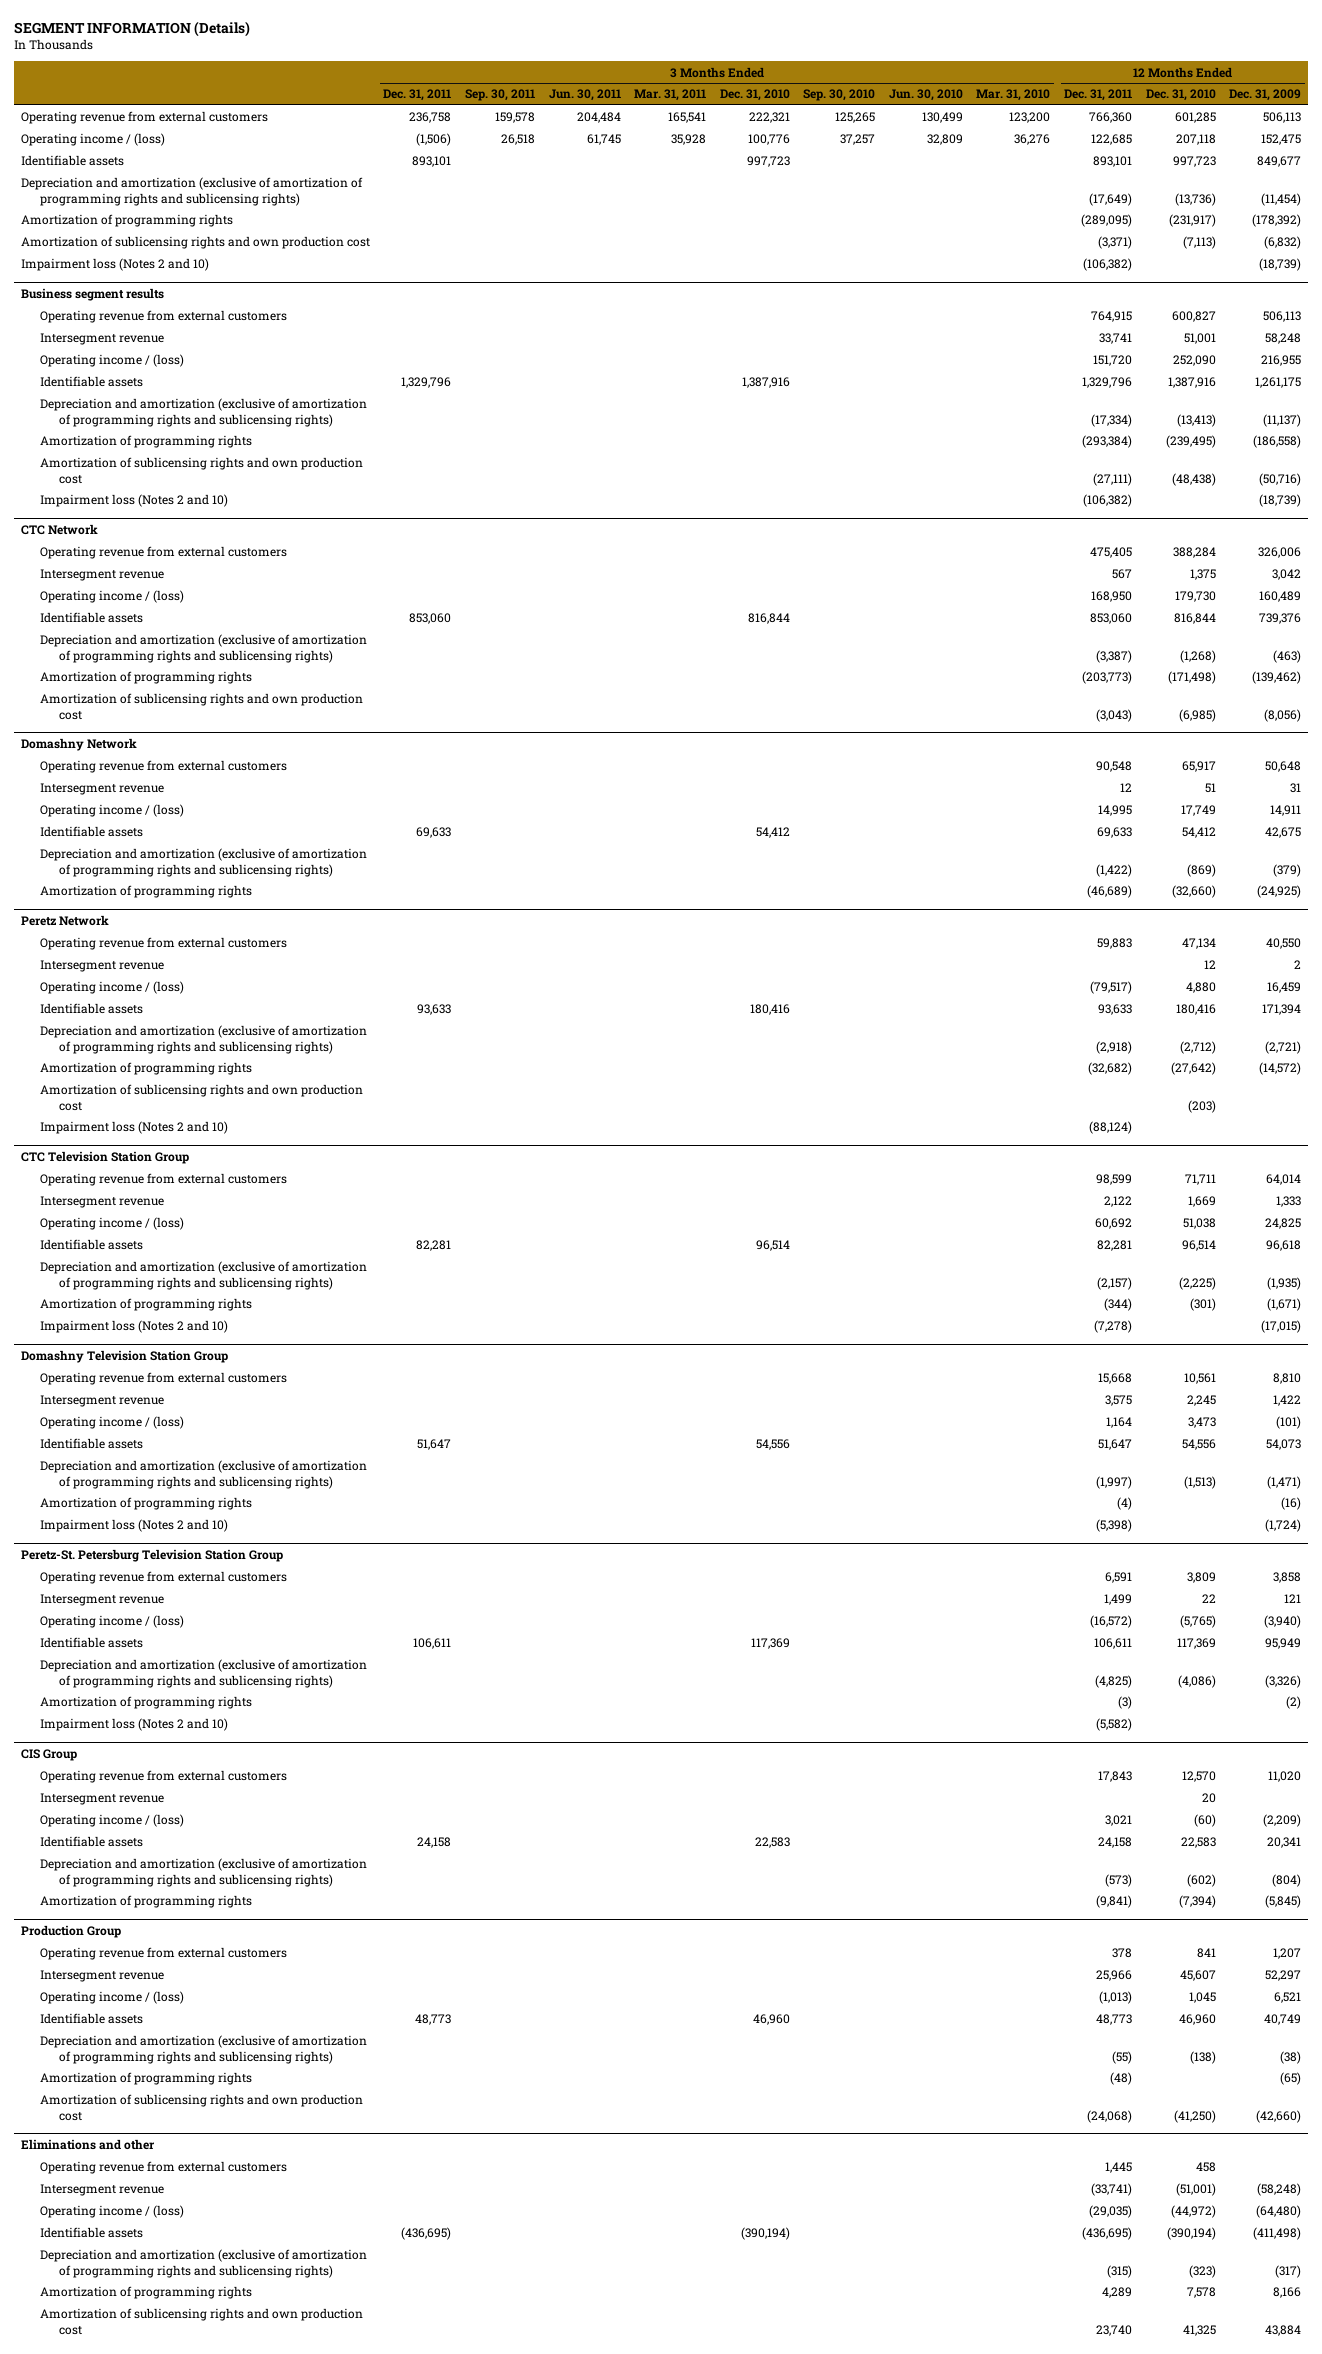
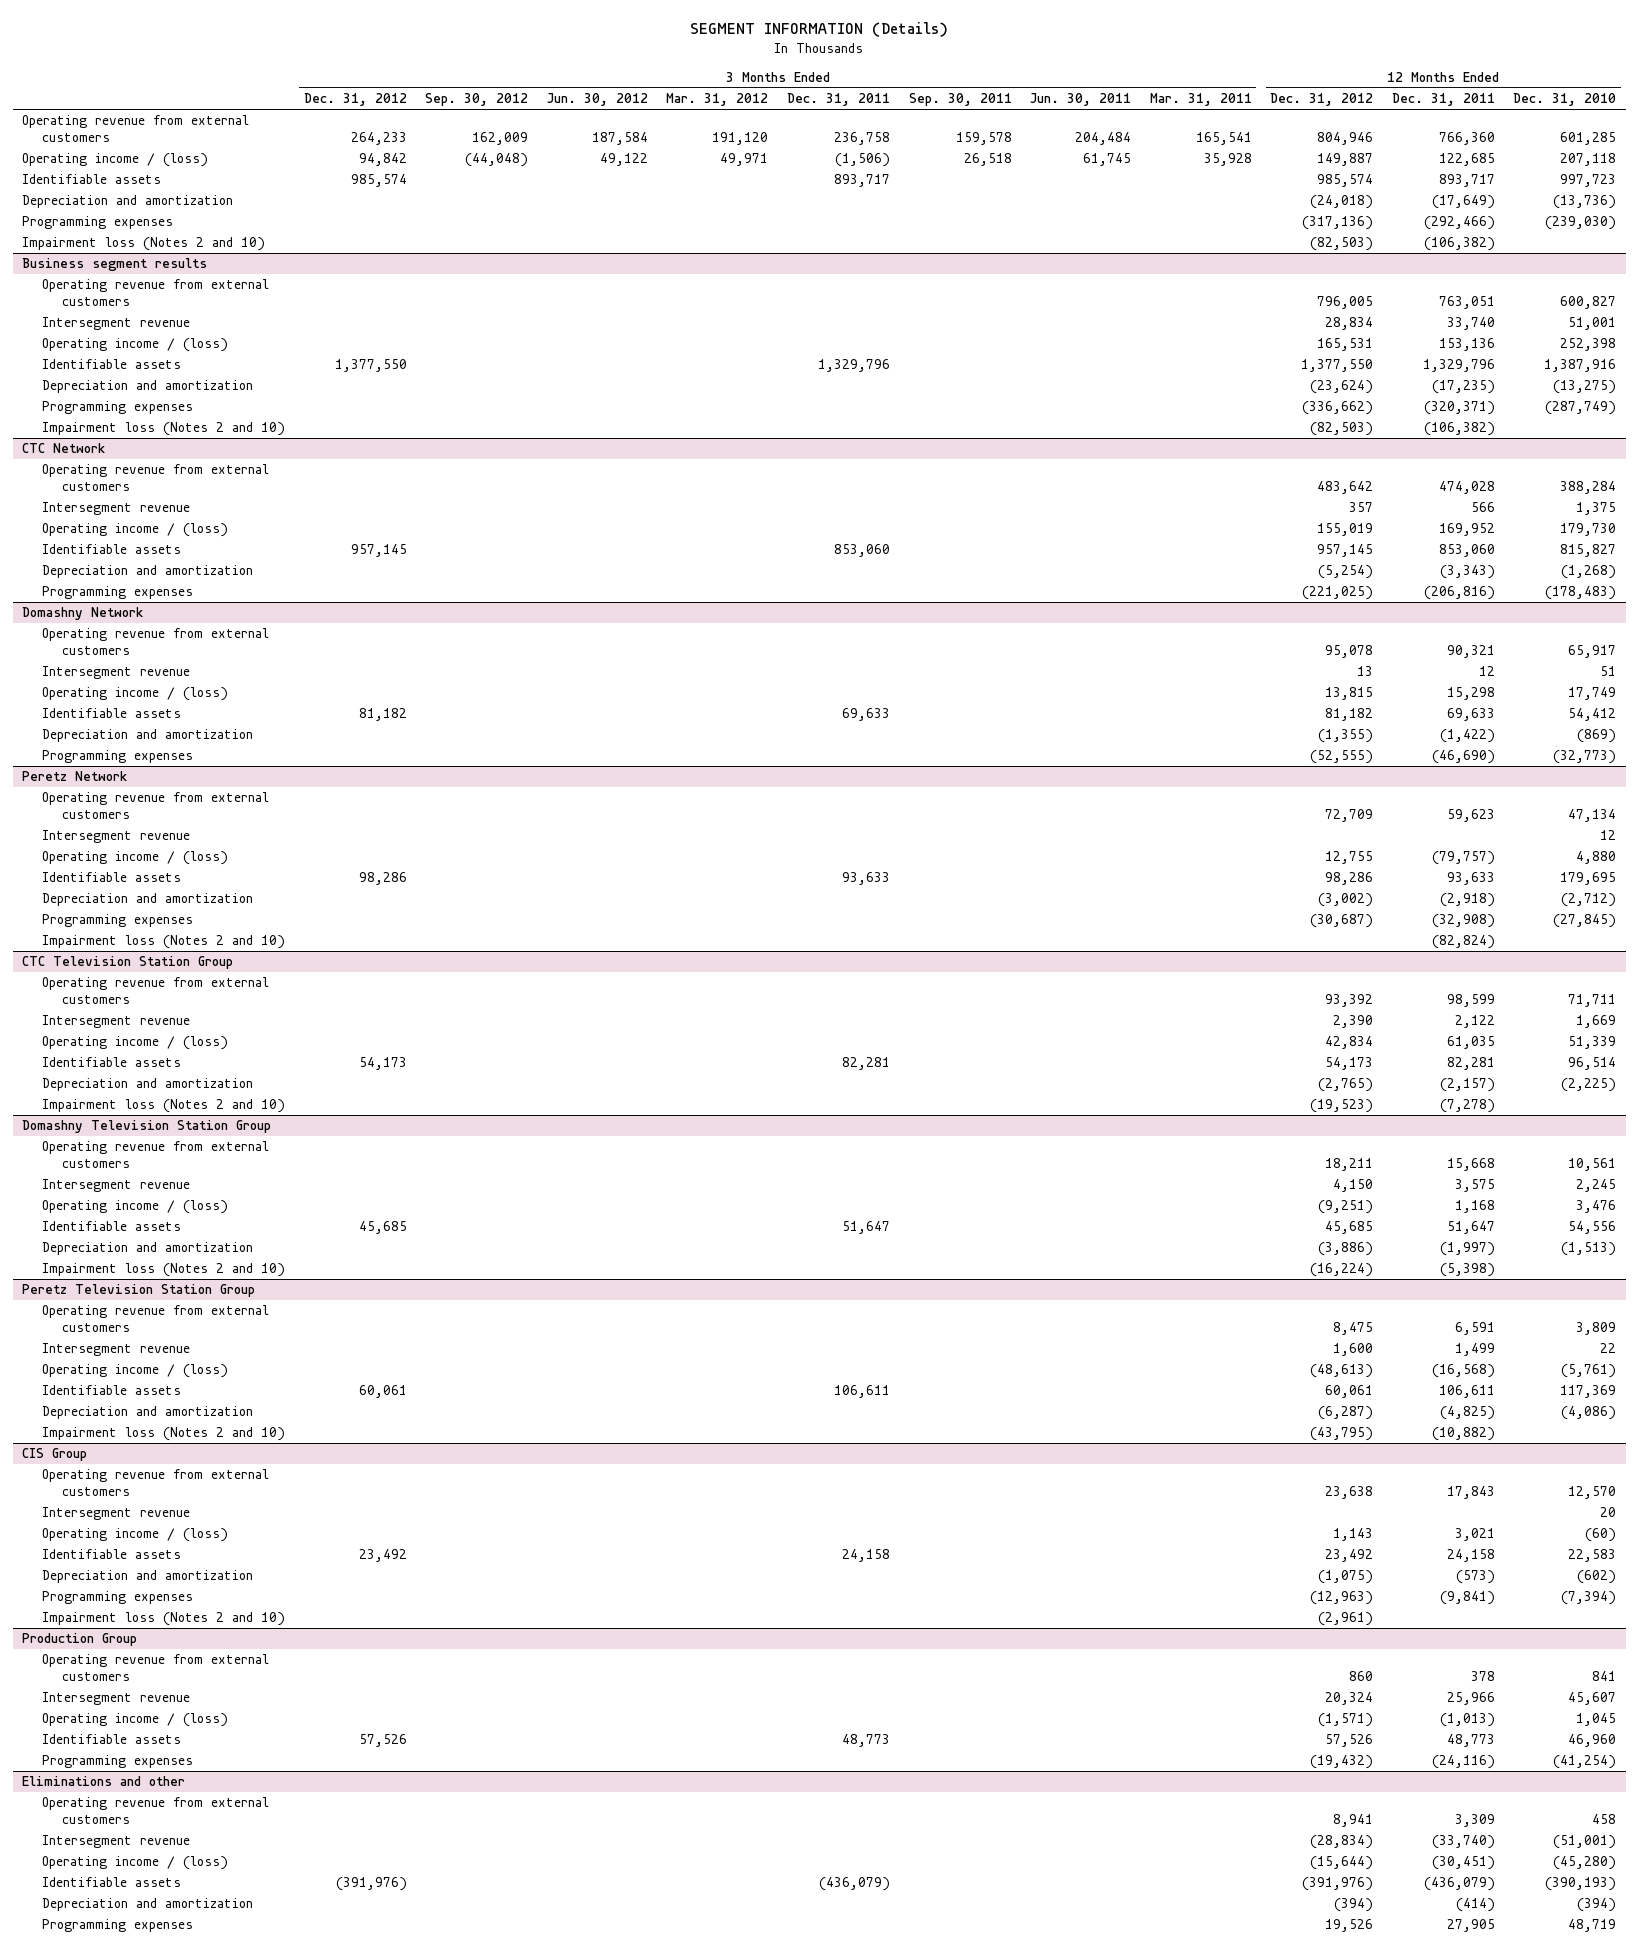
- | 3 Months Ended Dec. 31, 2011 | 3 Months Ended Sep. 30, 2011 | 3 Months Ended Jun. 30, 2011 | 3 Months Ended Mar. 31, 2011 | 3 Months Ended Dec. 31, 2010 | 3 Months Ended Sep. 30, 2010 | 3 Months Ended Jun. 30, 2010 | 3 Months Ended Mar. 31, 2010 | 12 Months Ended Dec. 31, 2011 | 12 Months Ended Dec. 31, 2010 | 12 Months Ended Dec. 31, 2009
+ | 3 Months Ended Dec. 31, 2012 | 3 Months Ended Sep. 30, 2012 | 3 Months Ended Jun. 30, 2012 | 3 Months Ended Mar. 31, 2012 | 3 Months Ended Dec. 31, 2011 | 3 Months Ended Sep. 30, 2011 | 3 Months Ended Jun. 30, 2011 | 3 Months Ended Mar. 31, 2011 | 12 Months Ended Dec. 31, 2012 | 12 Months Ended Dec. 31, 2011 | 12 Months Ended Dec. 31, 2010
- Identifiable assets | 893,101 | | | | 997,723 | | | | 893,101 | 997,723 | 849,677
- Depreciation and amortization (exclusive of amortization of programming rights and sublicensing rights) | | | | | | | | | (17,649) | (13,736) | (11,454)
- Amortization of programming rights | | | | | | | | | (289,095) | (231,917) | (178,392)
- Amortization of sublicensing rights and own production cost | | | | | | | | | (3,371) | (7,113) | (6,832)
+ Identifiable assets | 985,574 | | | | 893,717 | | | | 985,574 | 893,717 | 997,723
+ Depreciation and amortization | | | | | | | | | (24,018) | (17,649) | (13,736)
+ Programming expenses | | | | | | | | | (317,136) | (292,466) | (239,030)
@ Business segment results
- Operating revenue from external customers | | | | | | | | | 764,915 | 600,827 | 506,113
- Intersegment revenue | | | | | | | | | 33,741 | 51,001 | 58,248
- Operating income / (loss) | | | | | | | | | 151,720 | 252,090 | 216,955
+ Operating revenue from external customers | | | | | | | | | 796,005 | 763,051 | 600,827
+ Intersegment revenue | | | | | | | | | 28,834 | 33,740 | 51,001
+ Operating income / (loss) | | | | | | | | | 165,531 | 153,136 | 252,398
- Depreciation and amortization (exclusive of amortization of programming rights and sublicensing rights) | | | | | | | | | (17,334) | (13,413) | (11,137)
- Amortization of programming rights | | | | | | | | | (293,384) | (239,495) | (186,558)
- Amortization of sublicensing rights and own production cost | | | | | | | | | (27,111) | (48,438) | (50,716)
+ Depreciation and amortization | | | | | | | | | (23,624) | (17,235) | (13,275)
+ Programming expenses | | | | | | | | | (336,662) | (320,371) | (287,749)
@ CTC Network
- Operating revenue from external customers | | | | | | | | | 475,405 | 388,284 | 326,006
- Intersegment revenue | | | | | | | | | 567 | 1,375 | 3,042
- Operating income / (loss) | | | | | | | | | 168,950 | 179,730 | 160,489
- Identifiable assets | 853,060 | | | | 816,844 | | | | 853,060 | 816,844 | 739,376
- Depreciation and amortization (exclusive of amortization of programming rights and sublicensing rights) | | | | | | | | | (3,387) | (1,268) | (463)
- Amortization of programming rights | | | | | | | | | (203,773) | (171,498) | (139,462)
- Amortization of sublicensing rights and own production cost | | | | | | | | | (3,043) | (6,985) | (8,056)
+ Operating revenue from external customers | | | | | | | | | 483,642 | 474,028 | 388,284
+ Intersegment revenue | | | | | | | | | 357 | 566 | 1,375
+ Operating income / (loss) | | | | | | | | | 155,019 | 169,952 | 179,730
+ Identifiable assets | 957,145 | | | | 853,060 | | | | 957,145 | 853,060 | 815,827
+ Depreciation and amortization | | | | | | | | | (5,254) | (3,343) | (1,268)
+ Programming expenses | | | | | | | | | (221,025) | (206,816) | (178,483)
@ Domashny Network
- Operating revenue from external customers | | | | | | | | | 90,548 | 65,917 | 50,648
+ Operating revenue from external customers | | | | | | | | | 95,078 | 90,321 | 65,917
- Operating income / (loss) | | | | | | | | | 14,995 | 17,749 | 14,911
+ Operating income / (loss) | | | | | | | | | 13,815 | 15,298 | 17,749
- Depreciation and amortization (exclusive of amortization of programming rights and sublicensing rights) | | | | | | | | | (1,422) | (869) | (379)
- Amortization of programming rights | | | | | | | | | (46,689) | (32,660) | (24,925)
+ Depreciation and amortization | | | | | | | | | (1,355) | (1,422) | (869)
+ Programming expenses | | | | | | | | | (52,555) | (46,690) | (32,773)
@ Peretz Network
- Operating revenue from external customers | | | | | | | | | 59,883 | 47,134 | 40,550
+ Operating revenue from external customers | | | | | | | | | 72,709 | 59,623 | 47,134
- Operating income / (loss) | | | | | | | | | (79,517) | 4,880 | 16,459
- Identifiable assets | 93,633 | | | | 180,416 | | | | 93,633 | 180,416 | 171,394
- Depreciation and amortization (exclusive of amortization of programming rights and sublicensing rights) | | | | | | | | | (2,918) | (2,712) | (2,721)
- Amortization of programming rights | | | | | | | | | (32,682) | (27,642) | (14,572)
- Amortization of sublicensing rights and own production cost | | | | | | | | | | (203) |
- Impairment loss (Notes 2 and 10) | | | | | | | | | (88,124) | |
+ Operating income / (loss) | | | | | | | | | 12,755 | (79,757) | 4,880
+ Identifiable assets | 98,286 | | | | 93,633 | | | | 98,286 | 93,633 | 179,695
+ Depreciation and amortization | | | | | | | | | (3,002) | (2,918) | (2,712)
+ Programming expenses | | | | | | | | | (30,687) | (32,908) | (27,845)
+ Impairment loss (Notes 2 and 10) | | | | | | | | | | (82,824) |
@ CTC Television Station Group
- Operating income / (loss) | | | | | | | | | 60,692 | 51,038 | 24,825
+ Operating income / (loss) | | | | | | | | | 42,834 | 61,035 | 51,339
- Depreciation and amortization (exclusive of amortization of programming rights and sublicensing rights) | | | | | | | | | (2,157) | (2,225) | (1,935)
- Amortization of programming rights | | | | | | | | | (344) | (301) | (1,671)
+ Depreciation and amortization | | | | | | | | | (2,765) | (2,157) | (2,225)
@ Domashny Television Station Group
- Operating income / (loss) | | | | | | | | | 1,164 | 3,473 | (101)
+ Operating income / (loss) | | | | | | | | | (9,251) | 1,168 | 3,476
- Depreciation and amortization (exclusive of amortization of programming rights and sublicensing rights) | | | | | | | | | (1,997) | (1,513) | (1,471)
- Amortization of programming rights | | | | | | | | | (4) | | (16)
+ Depreciation and amortization | | | | | | | | | (3,886) | (1,997) | (1,513)
- Peretz-St. Petersburg Television Station Group
+ Peretz Television Station Group
- Operating income / (loss) | | | | | | | | | (16,572) | (5,765) | (3,940)
+ Operating income / (loss) | | | | | | | | | (48,613) | (16,568) | (5,761)
- Depreciation and amortization (exclusive of amortization of programming rights and sublicensing rights) | | | | | | | | | (4,825) | (4,086) | (3,326)
- Amortization of programming rights | | | | | | | | | (3) | | (2)
- Impairment loss (Notes 2 and 10) | | | | | | | | | (5,582) | |
+ Depreciation and amortization | | | | | | | | | (6,287) | (4,825) | (4,086)
+ Impairment loss (Notes 2 and 10) | | | | | | | | | (43,795) | (10,882) |
@ CIS Group
- Depreciation and amortization (exclusive of amortization of programming rights and sublicensing rights) | | | | | | | | | (573) | (602) | (804)
- Amortization of programming rights | | | | | | | | | (9,841) | (7,394) | (5,845)
+ Depreciation and amortization | | | | | | | | | (1,075) | (573) | (602)
+ Programming expenses | | | | | | | | | (12,963) | (9,841) | (7,394)
+ Impairment loss (Notes 2 and 10) | | | | | | | | | (2,961) | |
@ Production Group
- Depreciation and amortization (exclusive of amortization of programming rights and sublicensing rights) | | | | | | | | | (55) | (138) | (38)
- Amortization of programming rights | | | | | | | | | (48) | | (65)
- Amortization of sublicensing rights and own production cost | | | | | | | | | (24,068) | (41,250) | (42,660)
+ Programming expenses | | | | | | | | | (19,432) | (24,116) | (41,254)
@ Eliminations and other
- Operating revenue from external customers | | | | | | | | | 1,445 | 458 |
- Intersegment revenue | | | | | | | | | (33,741) | (51,001) | (58,248)
- Operating income / (loss) | | | | | | | | | (29,035) | (44,972) | (64,480)
- Identifiable assets | (436,695) | | | | (390,194) | | | | (436,695) | (390,194) | (411,498)
- Depreciation and amortization (exclusive of amortization of programming rights and sublicensing rights) | | | | | | | | | (315) | (323) | (317)
- Amortization of programming rights | | | | | | | | | 4,289 | 7,578 | 8,166
- Amortization of sublicensing rights and own production cost | | | | | | | | | 23,740 | 41,325 | 43,884
+ Operating revenue from external customers | | | | | | | | | 8,941 | 3,309 | 458
+ Intersegment revenue | | | | | | | | | (28,834) | (33,740) | (51,001)
+ Operating income / (loss) | | | | | | | | | (15,644) | (30,451) | (45,280)
+ Identifiable assets | (391,976) | | | | (436,079) | | | | (391,976) | (436,079) | (390,193)
+ Depreciation and amortization | | | | | | | | | (394) | (414) | (394)
+ Programming expenses | | | | | | | | | 19,526 | 27,905 | 48,719

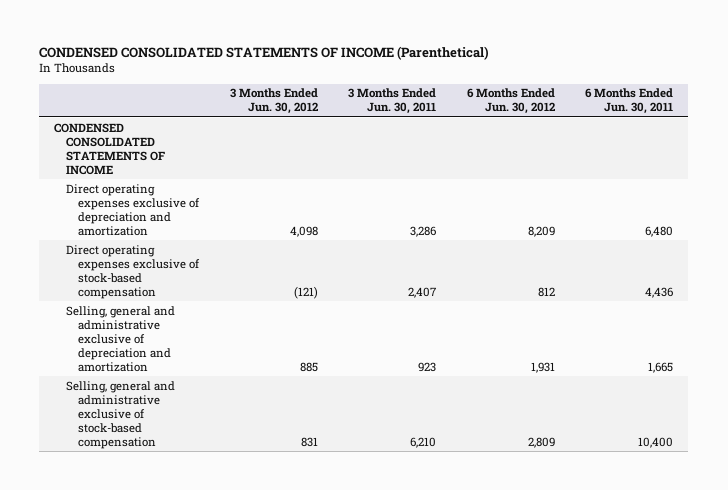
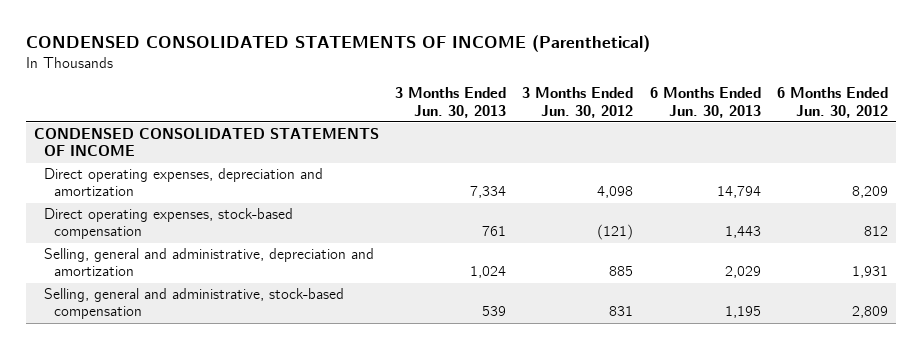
- | 3 Months Ended Jun. 30, 2012 | 3 Months Ended Jun. 30, 2011 | 6 Months Ended Jun. 30, 2012 | 6 Months Ended Jun. 30, 2011
+ | 3 Months Ended Jun. 30, 2013 | 3 Months Ended Jun. 30, 2012 | 6 Months Ended Jun. 30, 2013 | 6 Months Ended Jun. 30, 2012
- Direct operating expenses exclusive of depreciation and amortization | 4,098 | 3,286 | 8,209 | 6,480
- Direct operating expenses exclusive of stock-based compensation | (121) | 2,407 | 812 | 4,436
- Selling, general and administrative exclusive of depreciation and amortization | 885 | 923 | 1,931 | 1,665
- Selling, general and administrative exclusive of stock-based compensation | 831 | 6,210 | 2,809 | 10,400
+ Direct operating expenses, depreciation and amortization | 7,334 | 4,098 | 14,794 | 8,209
+ Direct operating expenses, stock-based compensation | 761 | (121) | 1,443 | 812
+ Selling, general and administrative, depreciation and amortization | 1,024 | 885 | 2,029 | 1,931
+ Selling, general and administrative, stock-based compensation | 539 | 831 | 1,195 | 2,809

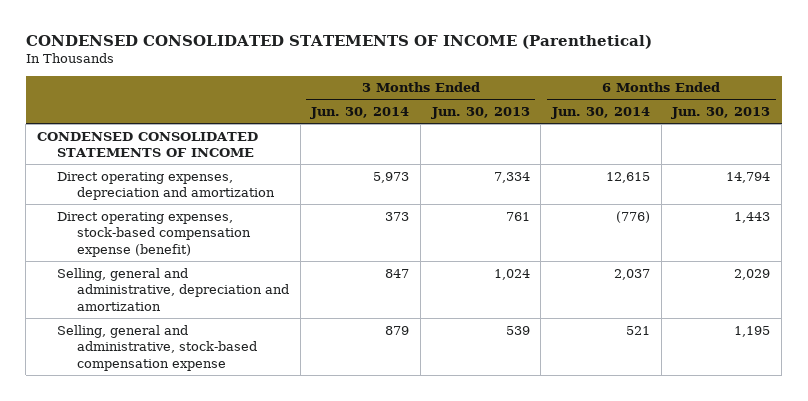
- | 3 Months Ended Jun. 30, 2013 | 3 Months Ended Jun. 30, 2012 | 6 Months Ended Jun. 30, 2013 | 6 Months Ended Jun. 30, 2012
+ | 3 Months Ended Jun. 30, 2014 | 3 Months Ended Jun. 30, 2013 | 6 Months Ended Jun. 30, 2014 | 6 Months Ended Jun. 30, 2013
- Direct operating expenses, stock-based compensation | 761 | (121) | 1,443 | 812
+ Direct operating expenses, stock-based compensation expense (benefit) | 373 | 761 | (776) | 1,443
- Selling, general and administrative, stock-based compensation | 539 | 831 | 1,195 | 2,809
+ Selling, general and administrative, stock-based compensation expense | 879 | 539 | 521 | 1,195

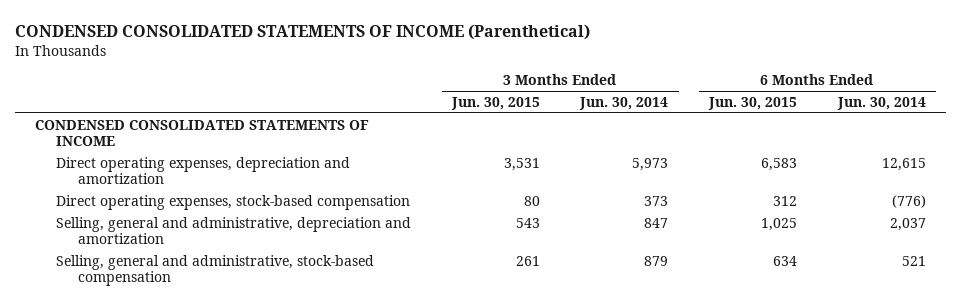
- | 3 Months Ended Jun. 30, 2014 | 3 Months Ended Jun. 30, 2013 | 6 Months Ended Jun. 30, 2014 | 6 Months Ended Jun. 30, 2013
+ | 3 Months Ended Jun. 30, 2015 | 3 Months Ended Jun. 30, 2014 | 6 Months Ended Jun. 30, 2015 | 6 Months Ended Jun. 30, 2014
- Direct operating expenses, stock-based compensation expense (benefit) | 373 | 761 | (776) | 1,443
+ Direct operating expenses, stock-based compensation | 80 | 373 | 312 | (776)
- Selling, general and administrative, stock-based compensation expense | 879 | 539 | 521 | 1,195
+ Selling, general and administrative, stock-based compensation | 261 | 879 | 634 | 521

